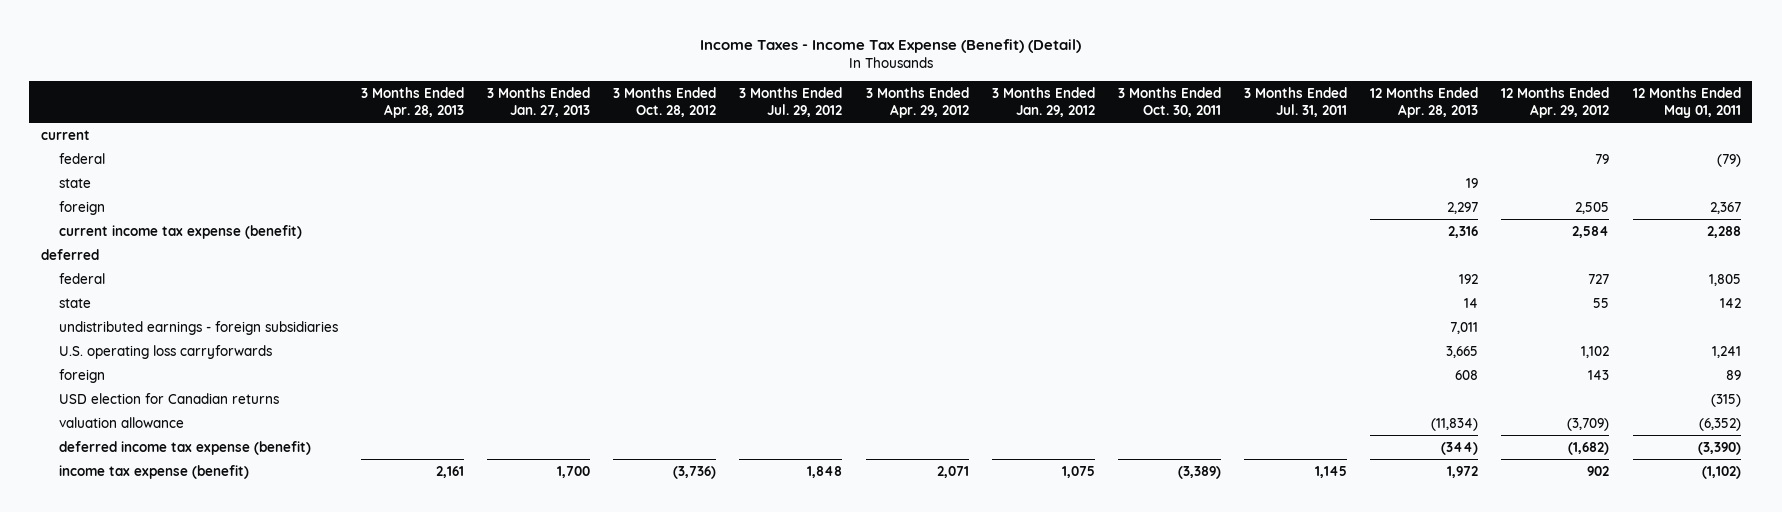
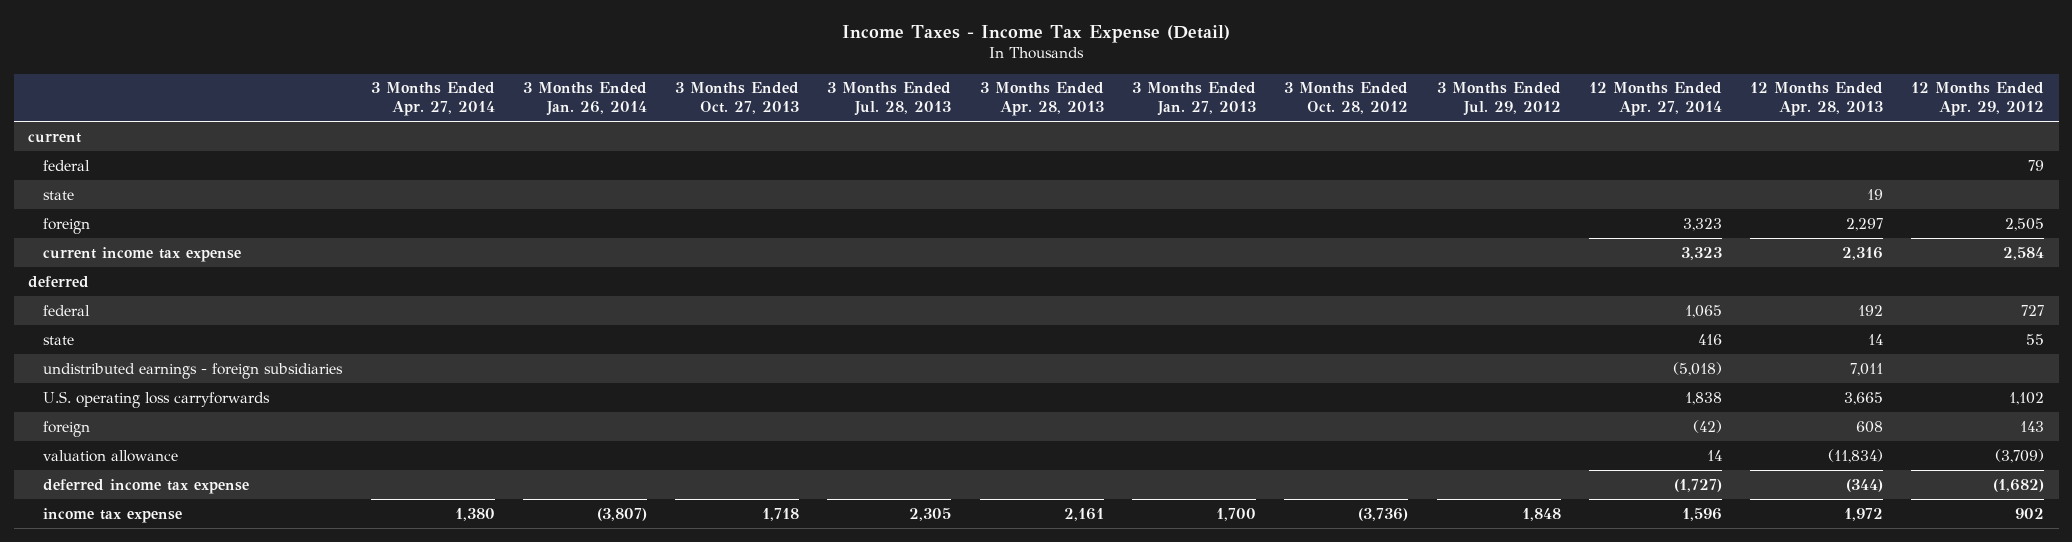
- Income Taxes - Income Tax Expense (Benefit) (Detail)
+ Income Taxes - Income Tax Expense (Detail)
- | 3 Months Ended Apr. 28, 2013 | 3 Months Ended Jan. 27, 2013 | 3 Months Ended Oct. 28, 2012 | 3 Months Ended Jul. 29, 2012 | 3 Months Ended Apr. 29, 2012 | 3 Months Ended Jan. 29, 2012 | 3 Months Ended Oct. 30, 2011 | 3 Months Ended Jul. 31, 2011 | 12 Months Ended Apr. 28, 2013 | 12 Months Ended Apr. 29, 2012 | 12 Months Ended May 01, 2011
+ | 3 Months Ended Apr. 27, 2014 | 3 Months Ended Jan. 26, 2014 | 3 Months Ended Oct. 27, 2013 | 3 Months Ended Jul. 28, 2013 | 3 Months Ended Apr. 28, 2013 | 3 Months Ended Jan. 27, 2013 | 3 Months Ended Oct. 28, 2012 | 3 Months Ended Jul. 29, 2012 | 12 Months Ended Apr. 27, 2014 | 12 Months Ended Apr. 28, 2013 | 12 Months Ended Apr. 29, 2012
- current income tax expense (benefit) | | | | | | | | | 2,316 | 2,584 | 2,288
+ current income tax expense | | | | | | | | | 3,323 | 2,316 | 2,584
- USD election for Canadian returns | | | | | | | | | | | (315)
- deferred income tax expense (benefit) | | | | | | | | | (344) | (1,682) | (3,390)
- income tax expense (benefit) | 2,161 | 1,700 | (3,736) | 1,848 | 2,071 | 1,075 | (3,389) | 1,145 | 1,972 | 902 | (1,102)
+ deferred income tax expense | | | | | | | | | (1,727) | (344) | (1,682)
+ income tax expense | 1,380 | (3,807) | 1,718 | 2,305 | 2,161 | 1,700 | (3,736) | 1,848 | 1,596 | 1,972 | 902

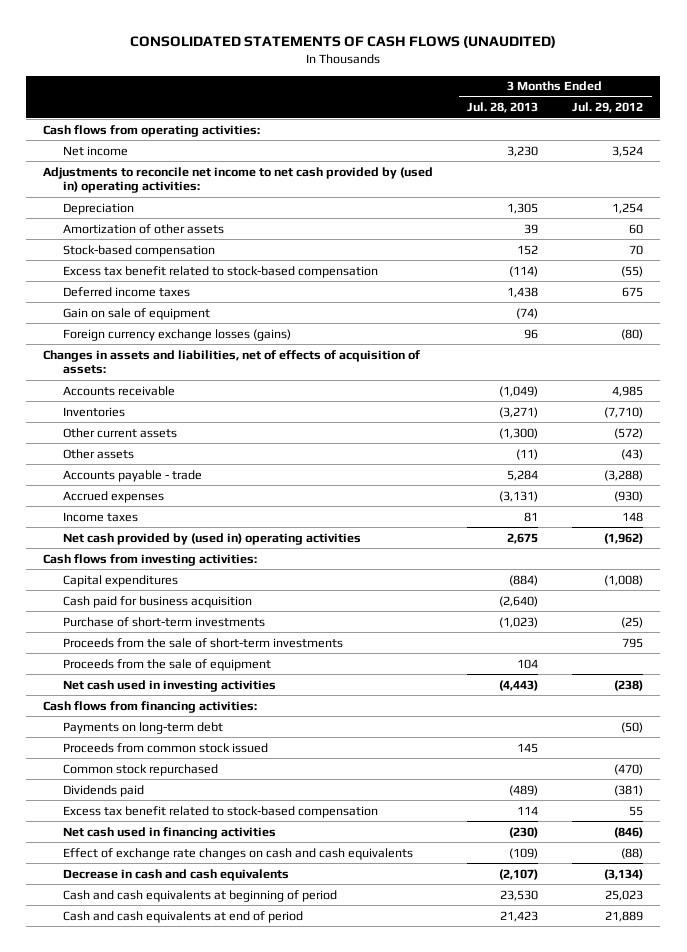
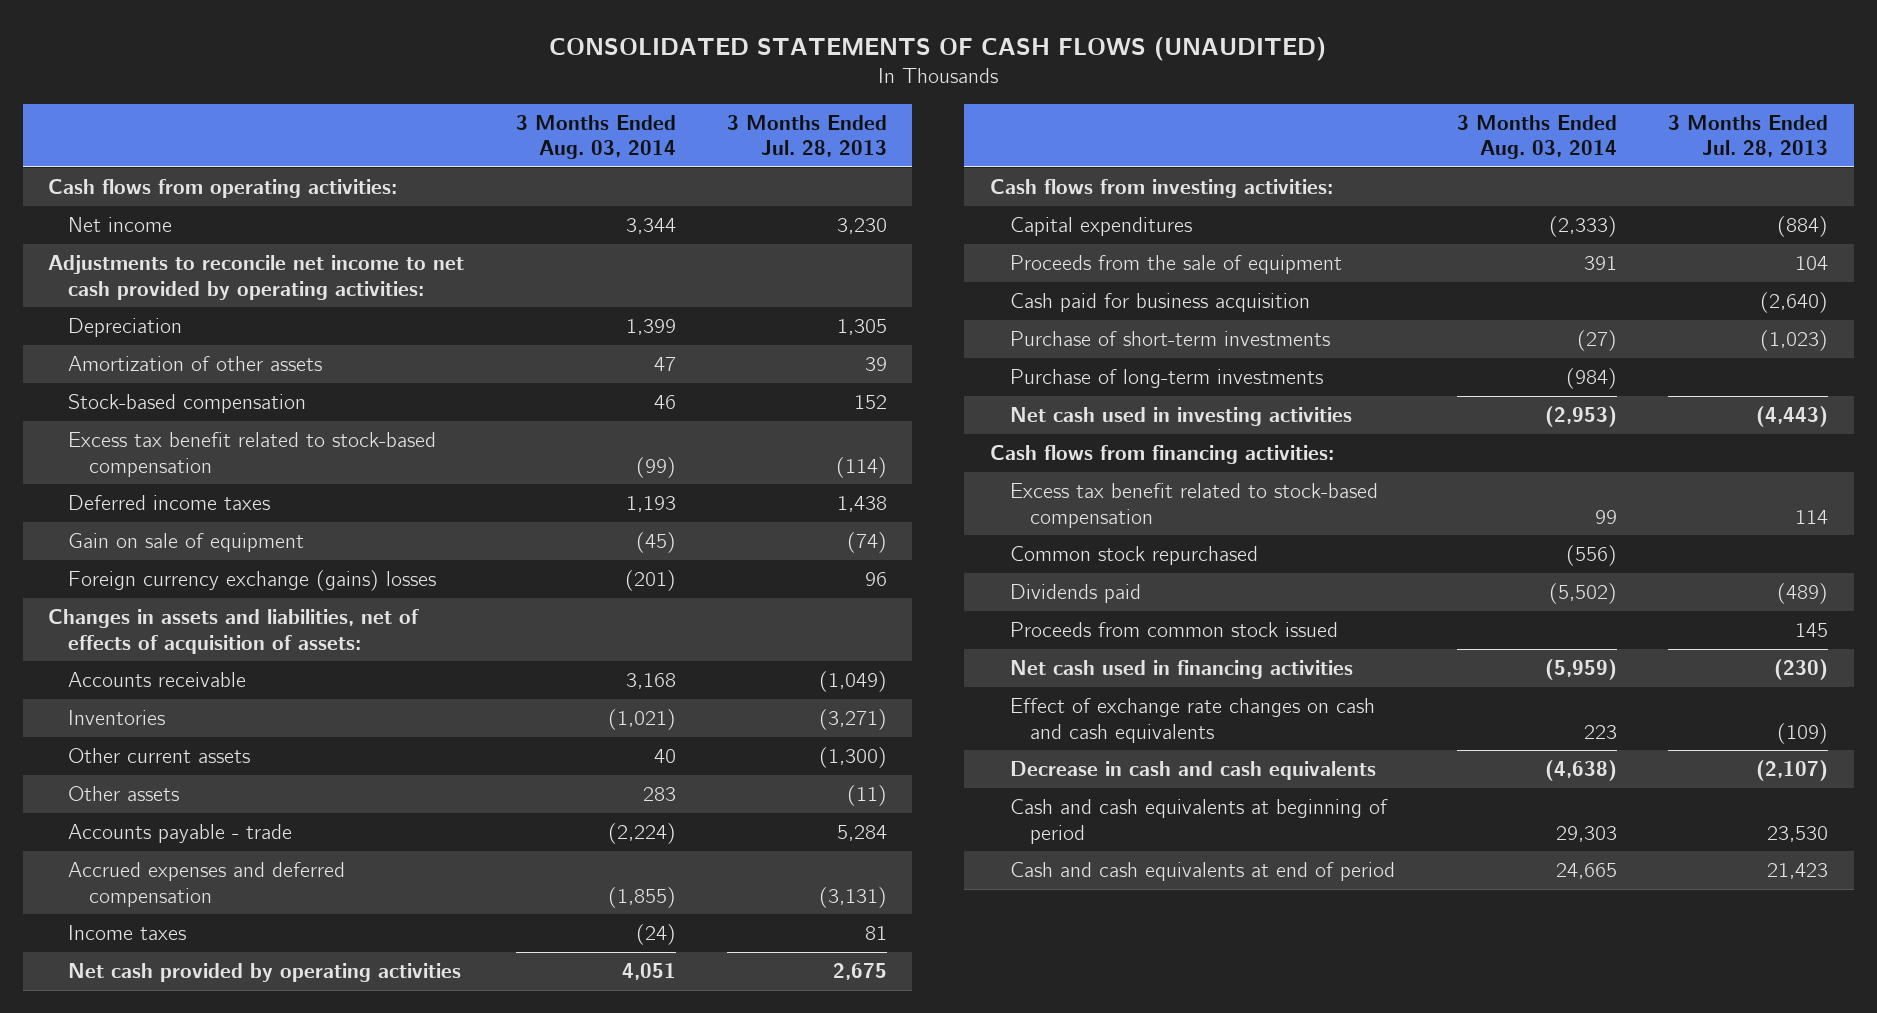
- | 3 Months Ended Jul. 28, 2013 | 3 Months Ended Jul. 29, 2012
+ | 3 Months Ended Aug. 03, 2014 | 3 Months Ended Jul. 28, 2013
- Adjustments to reconcile net income to net cash provided by (used in) operating activities:
+ Adjustments to reconcile net income to net cash provided by operating activities:
- Foreign currency exchange losses (gains) | 96 | (80)
+ Foreign currency exchange (gains) losses | (201) | 96
- Accrued expenses | (3,131) | (930)
+ Accrued expenses and deferred compensation | (1,855) | (3,131)
- Net cash provided by (used in) operating activities | 2,675 | (1,962)
+ Net cash provided by operating activities | 4,051 | 2,675
moved up: Proceeds from the sale of equipment | 391 | 104
- Proceeds from the sale of short-term investments | | 795
+ Purchase of long-term investments | (984) |
- Payments on long-term debt | | (50)
moved up: Excess tax benefit related to stock-based compensation | 99 | 114
moved down: Proceeds from common stock issued | | 145

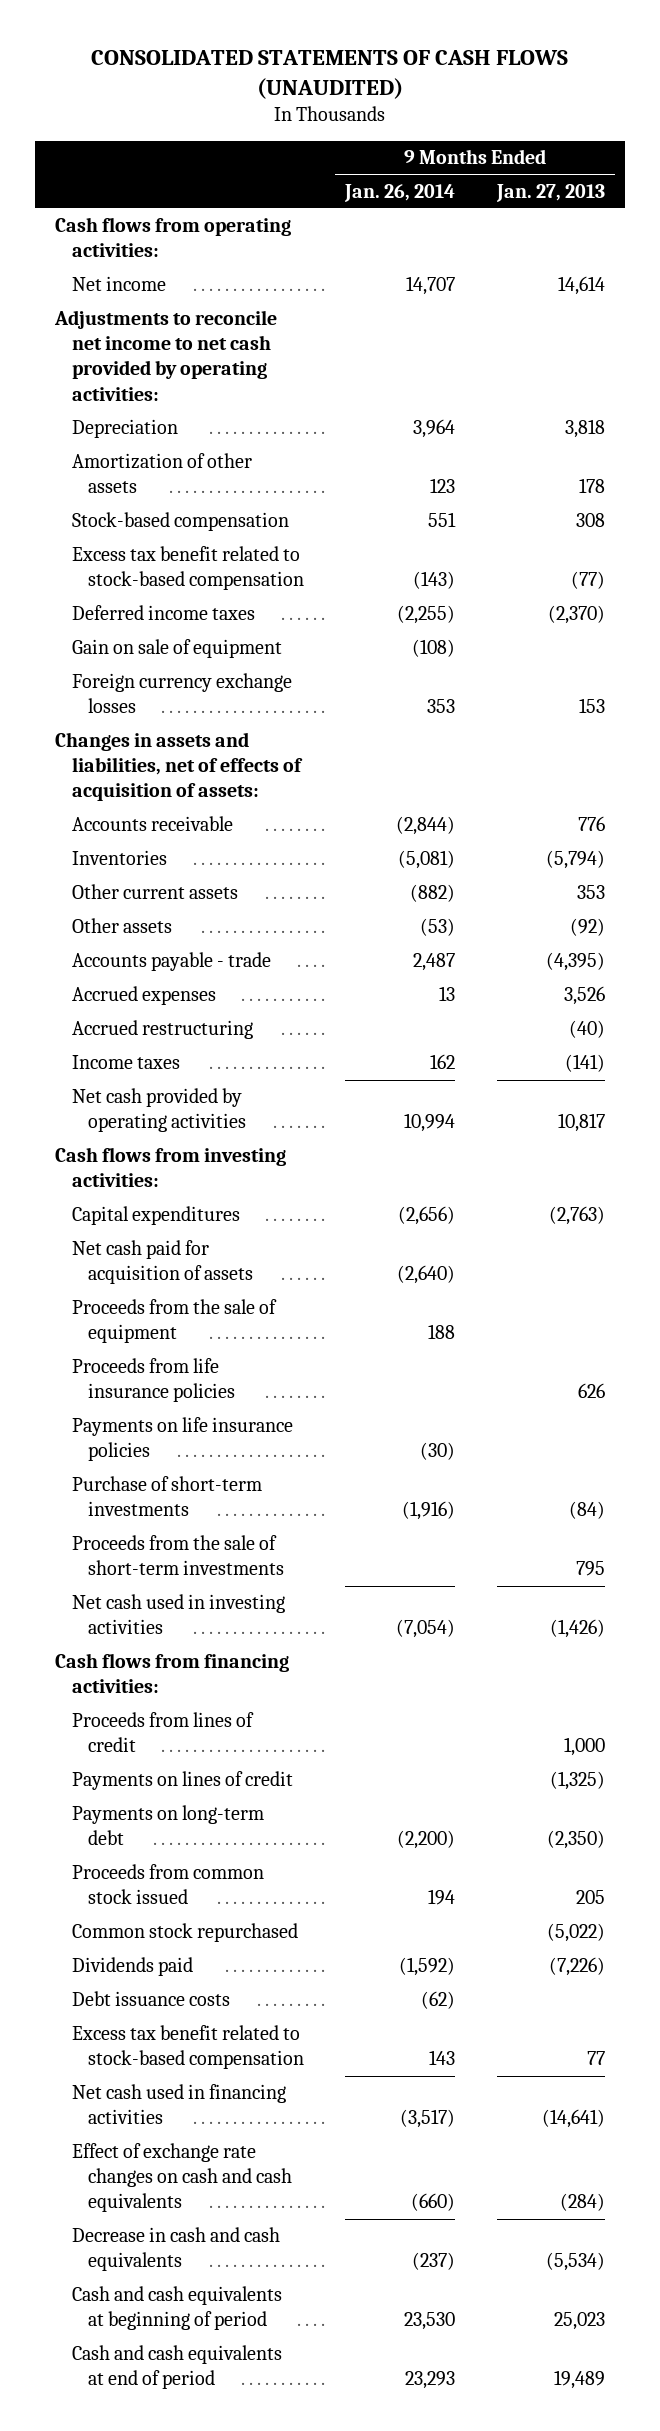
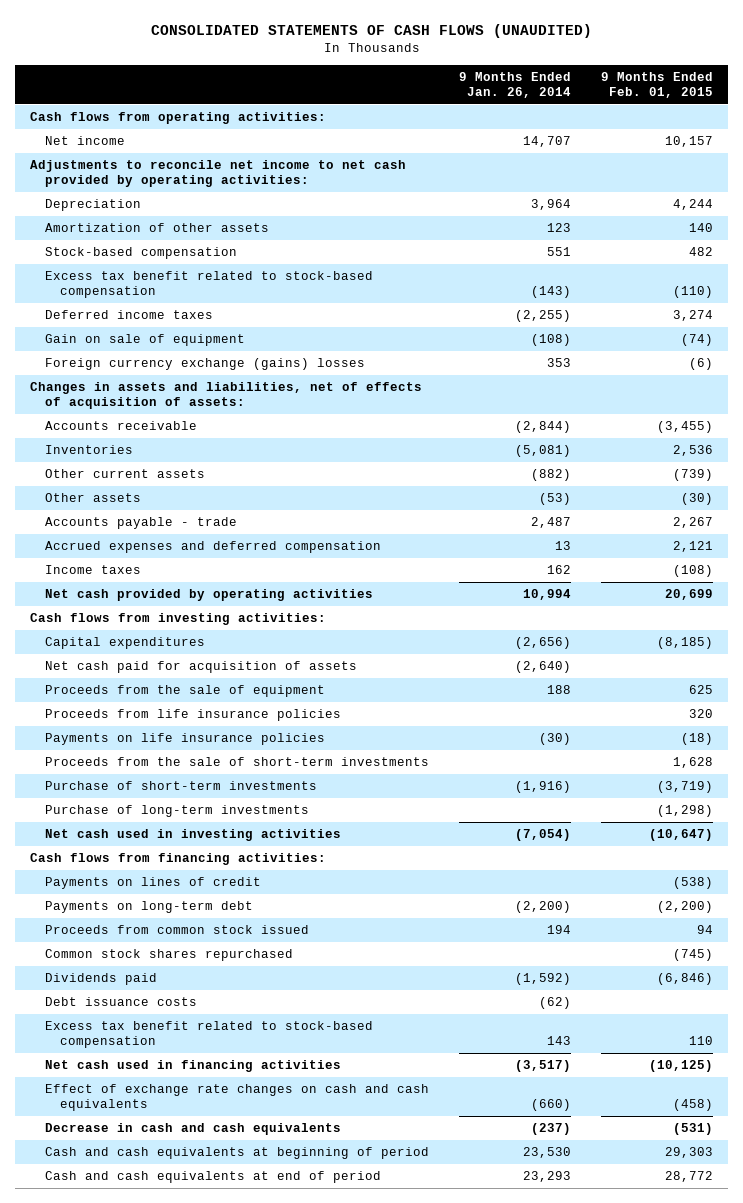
- | 9 Months Ended Jan. 26, 2014 | 9 Months Ended Jan. 27, 2013
+ | 9 Months Ended Jan. 26, 2014 | 9 Months Ended Feb. 01, 2015
- Foreign currency exchange losses | 353 | 153
+ Foreign currency exchange (gains) losses | 353 | (6)
- Accrued expenses | 13 | 3,526
- Accrued restructuring | | (40)
+ Accrued expenses and deferred compensation | 13 | 2,121
moved down: Purchase of short-term investments | (1,916) | (3,719)
+ Purchase of long-term investments | | (1,298)
- Proceeds from lines of credit | | 1,000
- Common stock repurchased | | (5,022)
+ Common stock shares repurchased | | (745)

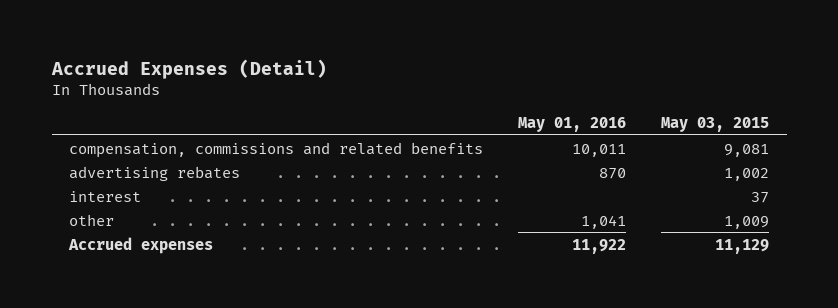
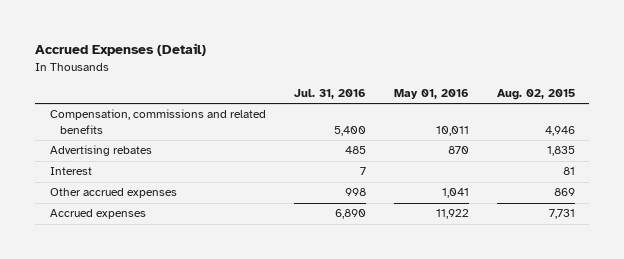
- | May 01, 2016 | May 03, 2015
+ | Jul. 31, 2016 | May 01, 2016 | Aug. 02, 2015
- compensation, commissions and related benefits | 10,011 | 9,081
- advertising rebates | 870 | 1,002
- interest | | 37
- other | 1,041 | 1,009
+ Compensation, commissions and related benefits | 5,400 | 10,011 | 4,946
+ Advertising rebates | 485 | 870 | 1,835
+ Interest | 7 | | 81
+ Other accrued expenses | 998 | 1,041 | 869

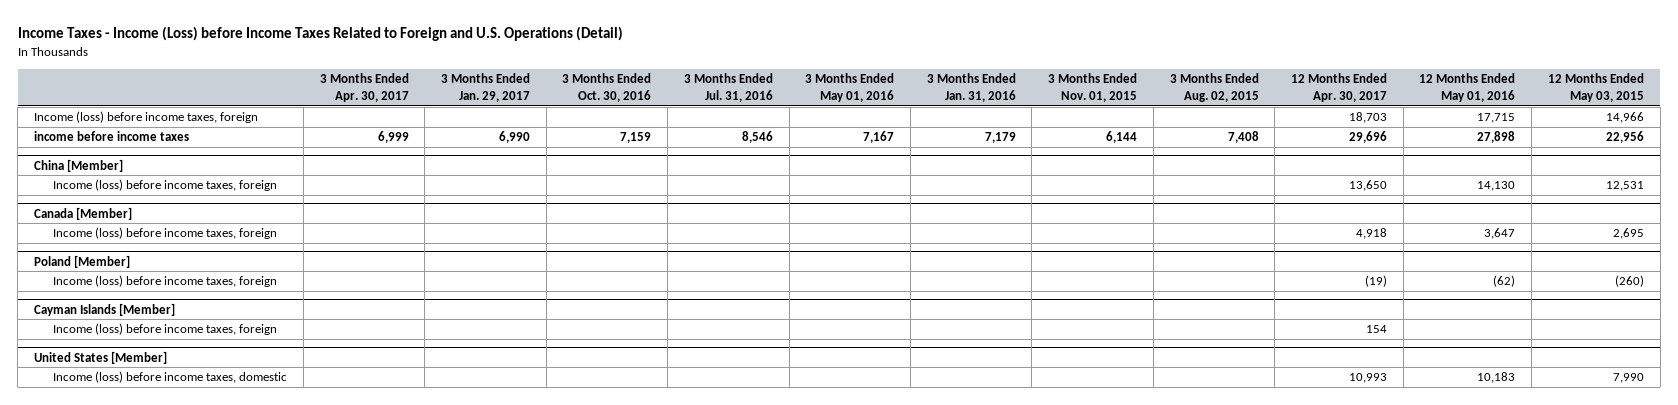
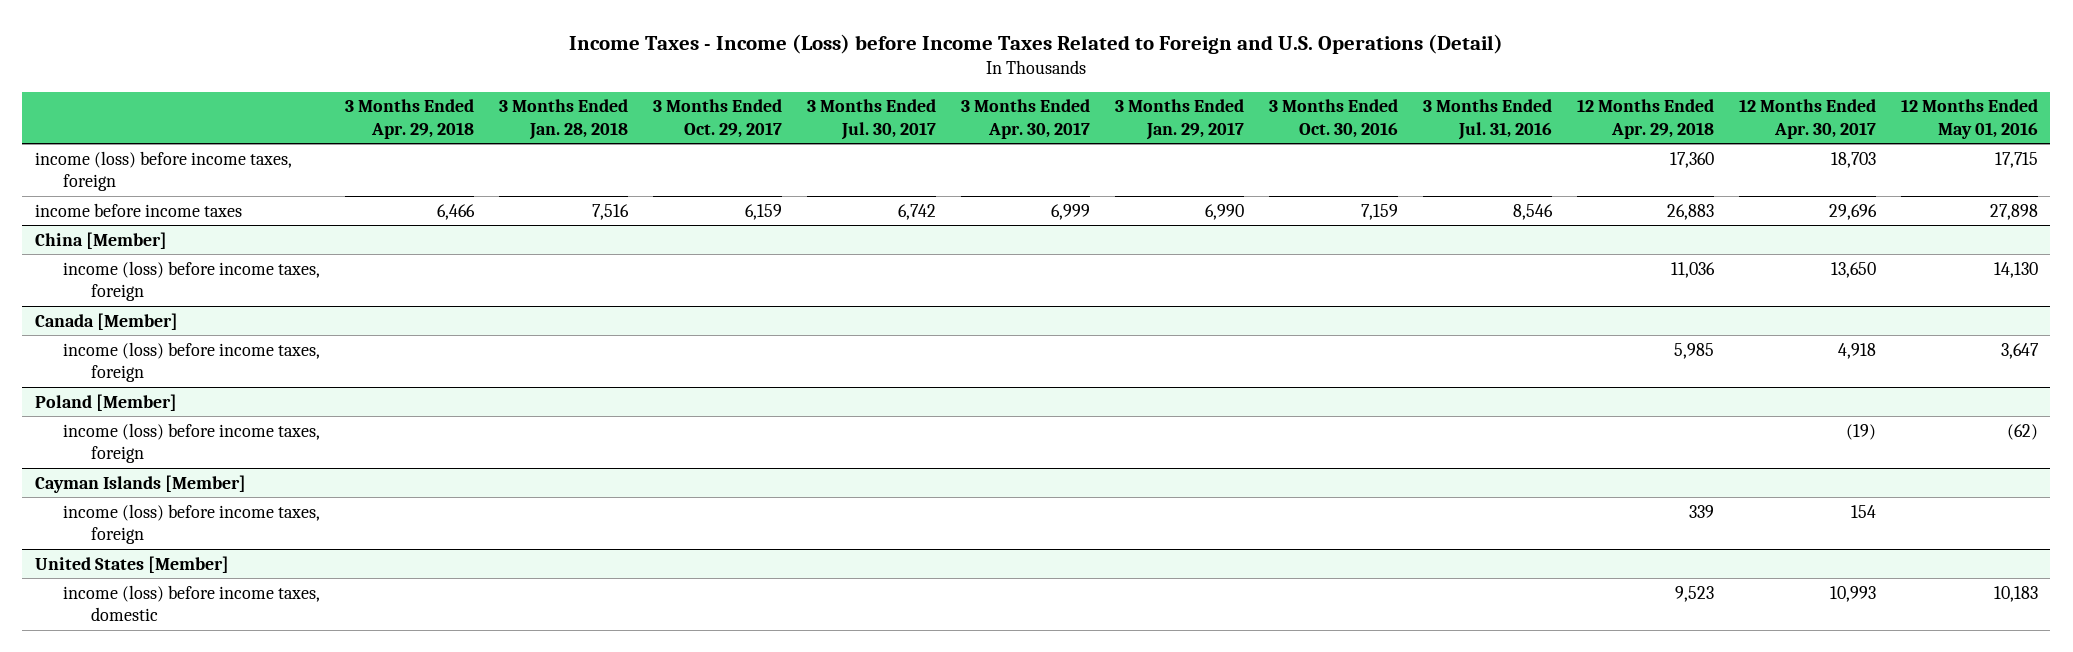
- | 3 Months Ended Apr. 30, 2017 | 3 Months Ended Jan. 29, 2017 | 3 Months Ended Oct. 30, 2016 | 3 Months Ended Jul. 31, 2016 | 3 Months Ended May 01, 2016 | 3 Months Ended Jan. 31, 2016 | 3 Months Ended Nov. 01, 2015 | 3 Months Ended Aug. 02, 2015 | 12 Months Ended Apr. 30, 2017 | 12 Months Ended May 01, 2016 | 12 Months Ended May 03, 2015
+ | 3 Months Ended Apr. 29, 2018 | 3 Months Ended Jan. 28, 2018 | 3 Months Ended Oct. 29, 2017 | 3 Months Ended Jul. 30, 2017 | 3 Months Ended Apr. 30, 2017 | 3 Months Ended Jan. 29, 2017 | 3 Months Ended Oct. 30, 2016 | 3 Months Ended Jul. 31, 2016 | 12 Months Ended Apr. 29, 2018 | 12 Months Ended Apr. 30, 2017 | 12 Months Ended May 01, 2016
- Income (loss) before income taxes, foreign | | | | | | | | | 18,703 | 17,715 | 14,966
+ income (loss) before income taxes, foreign | | | | | | | | | 17,360 | 18,703 | 17,715
@ China [Member]
- Income (loss) before income taxes, foreign | | | | | | | | | 13,650 | 14,130 | 12,531
+ income (loss) before income taxes, foreign | | | | | | | | | 11,036 | 13,650 | 14,130
@ Canada [Member]
- Income (loss) before income taxes, foreign | | | | | | | | | 4,918 | 3,647 | 2,695
+ income (loss) before income taxes, foreign | | | | | | | | | 5,985 | 4,918 | 3,647
@ Poland [Member]
- Income (loss) before income taxes, foreign | | | | | | | | | (19) | (62) | (260)
+ income (loss) before income taxes, foreign | | | | | | | | | | (19) | (62)
@ Cayman Islands [Member]
- Income (loss) before income taxes, foreign | | | | | | | | | 154 | |
+ income (loss) before income taxes, foreign | | | | | | | | | 339 | 154 |
@ United States [Member]
- Income (loss) before income taxes, domestic | | | | | | | | | 10,993 | 10,183 | 7,990
+ income (loss) before income taxes, domestic | | | | | | | | | 9,523 | 10,993 | 10,183

